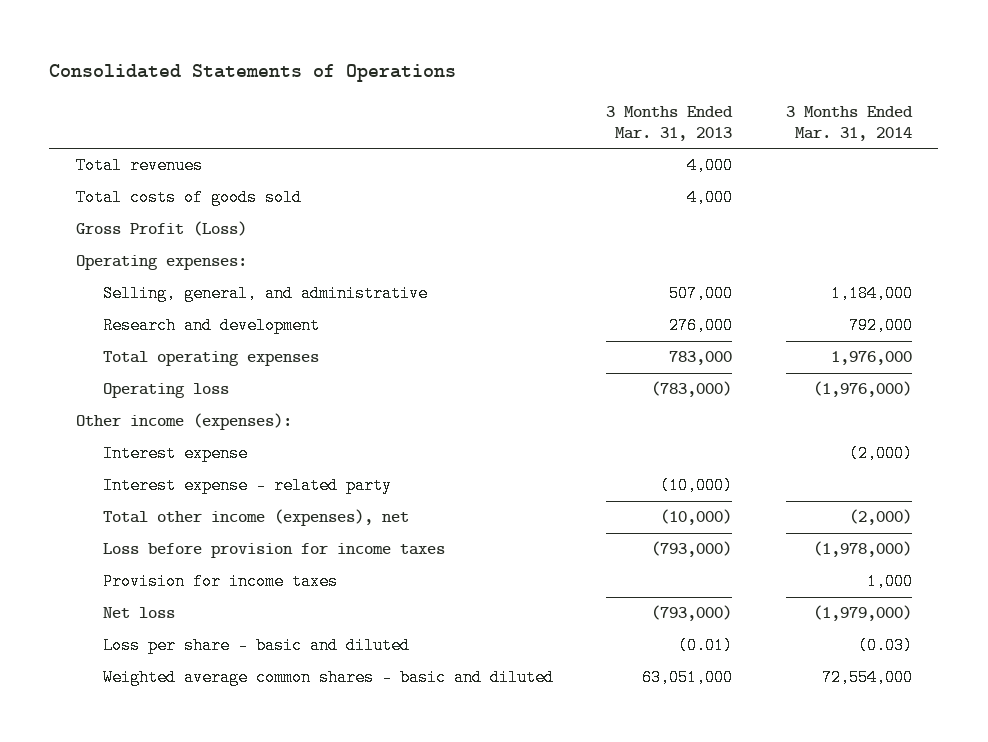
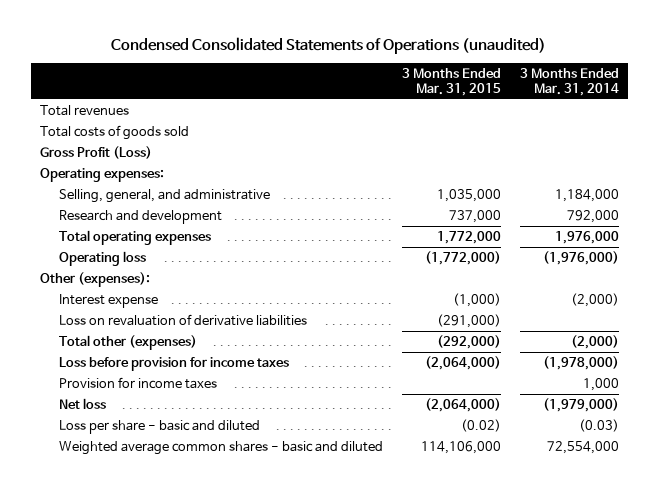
- Consolidated Statements of Operations
+ Condensed Consolidated Statements of Operations (unaudited)
- | 3 Months Ended Mar. 31, 2013 | 3 Months Ended Mar. 31, 2014
+ | 3 Months Ended Mar. 31, 2015 | 3 Months Ended Mar. 31, 2014
- Other income (expenses):
+ Other (expenses):
- Interest expense - related party | (10,000) |
- Total other income (expenses), net | (10,000) | (2,000)
+ Loss on revaluation of derivative liabilities | (291,000) |
+ Total other (expenses) | (292,000) | (2,000)

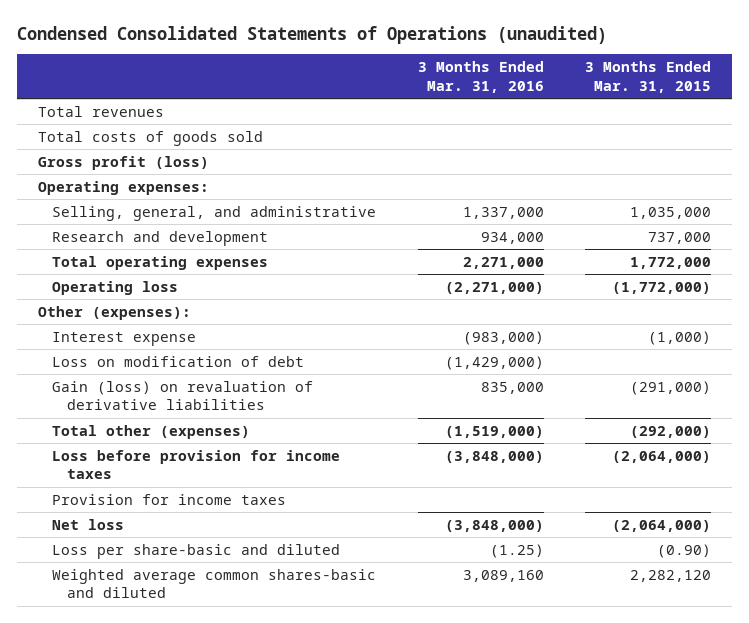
- | 3 Months Ended Mar. 31, 2015 | 3 Months Ended Mar. 31, 2014
+ | 3 Months Ended Mar. 31, 2016 | 3 Months Ended Mar. 31, 2015
- Gross Profit (Loss)
+ Gross profit (loss)
- Loss on revaluation of derivative liabilities | (291,000) |
+ Loss on modification of debt | (1,429,000) |
+ Gain (loss) on revaluation of derivative liabilities | 835,000 | (291,000)
- Loss per share - basic and diluted | (0.02) | (0.03)
- Weighted average common shares - basic and diluted | 114,106,000 | 72,554,000
+ Loss per share-basic and diluted | (1.25) | (0.90)
+ Weighted average common shares-basic and diluted | 3,089,160 | 2,282,120

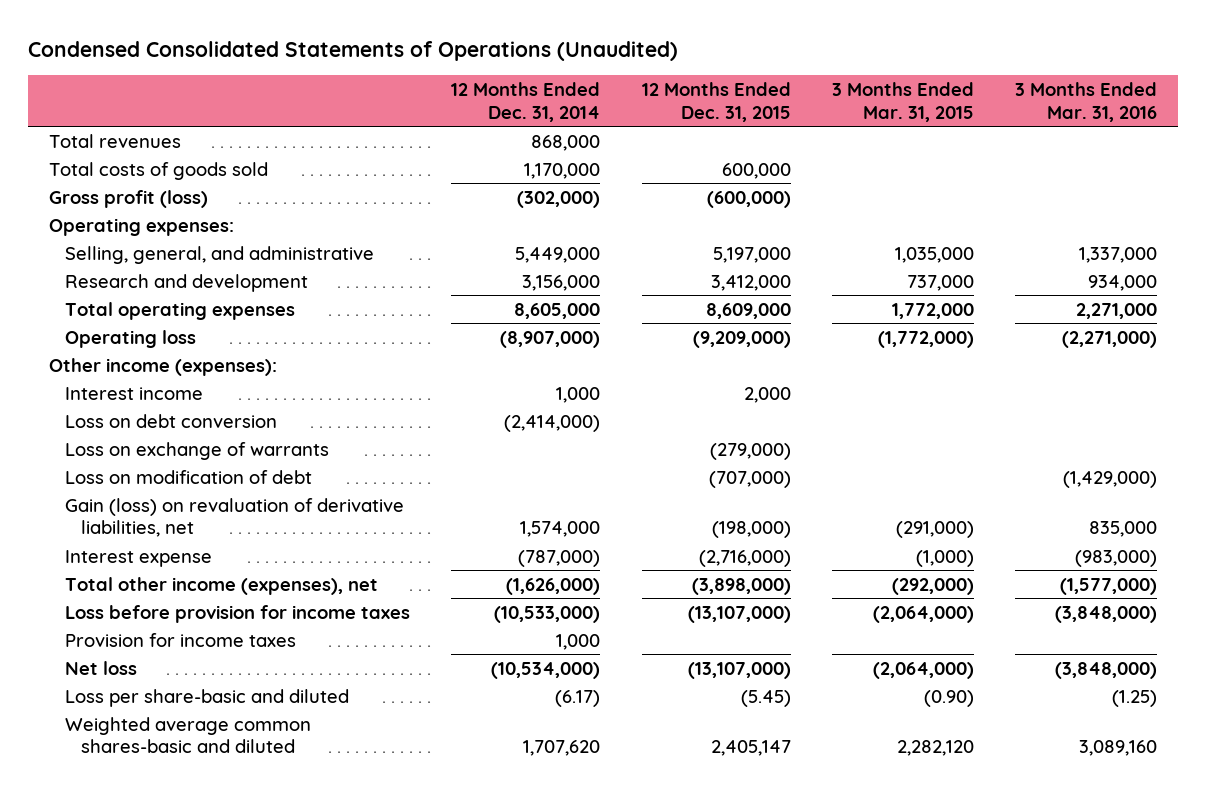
- Condensed Consolidated Statements of Operations (unaudited)
+ Condensed Consolidated Statements of Operations (Unaudited)
- | 3 Months Ended Mar. 31, 2016 | 3 Months Ended Mar. 31, 2015
+ | 12 Months Ended Dec. 31, 2014 | 12 Months Ended Dec. 31, 2015 | 3 Months Ended Mar. 31, 2015 | 3 Months Ended Mar. 31, 2016
- Other (expenses):
+ Other income (expenses):
+ Interest income | 1,000 | 2,000 | |
+ Loss on debt conversion | (2,414,000) | | |
+ Loss on exchange of warrants | | (279,000) | |
- Gain (loss) on revaluation of derivative liabilities | 835,000 | (291,000)
- Total other (expenses) | (1,519,000) | (292,000)
+ Gain (loss) on revaluation of derivative liabilities, net | 1,574,000 | (198,000) | (291,000) | 835,000
moved down: Interest expense | (787,000) | (2,716,000) | (1,000) | (983,000)
+ Total other income (expenses), net | (1,626,000) | (3,898,000) | (292,000) | (1,577,000)

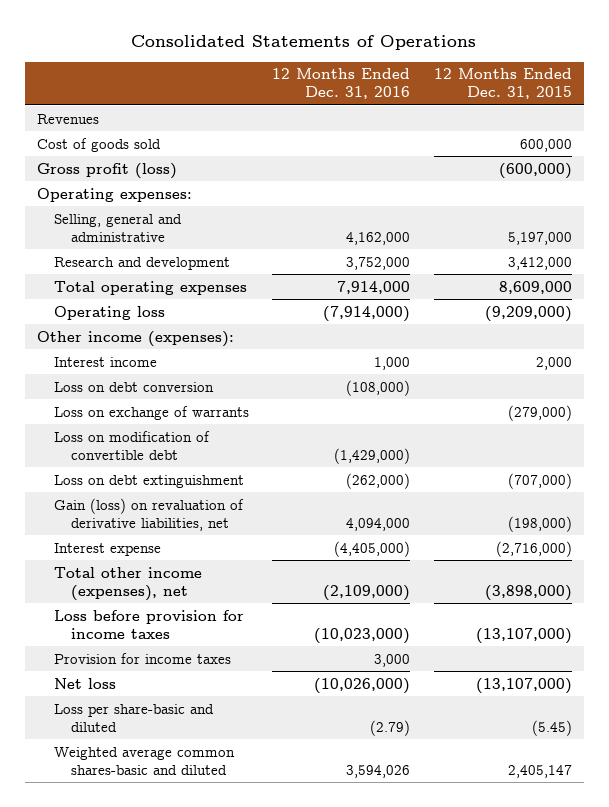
- Condensed Consolidated Statements of Operations (Unaudited)
+ Consolidated Statements of Operations
- | 12 Months Ended Dec. 31, 2014 | 12 Months Ended Dec. 31, 2015 | 3 Months Ended Mar. 31, 2015 | 3 Months Ended Mar. 31, 2016
+ | 12 Months Ended Dec. 31, 2016 | 12 Months Ended Dec. 31, 2015
- Total revenues | 868,000 | | |
- Total costs of goods sold | 1,170,000 | 600,000 | |
+ Revenues
+ Cost of goods sold | | 600,000
- Selling, general, and administrative | 5,449,000 | 5,197,000 | 1,035,000 | 1,337,000
+ Selling, general and administrative | 4,162,000 | 5,197,000
- Loss on modification of debt | | (707,000) | | (1,429,000)
+ Loss on modification of convertible debt | (1,429,000) |
+ Loss on debt extinguishment | (262,000) | (707,000)

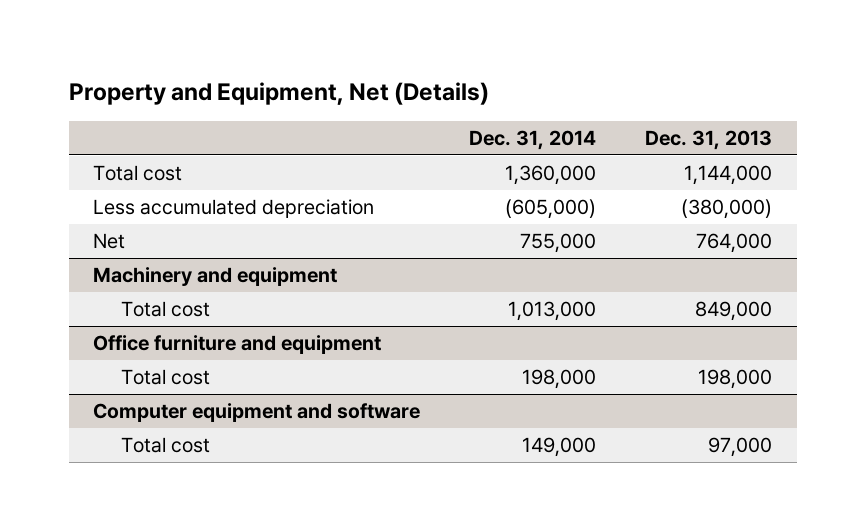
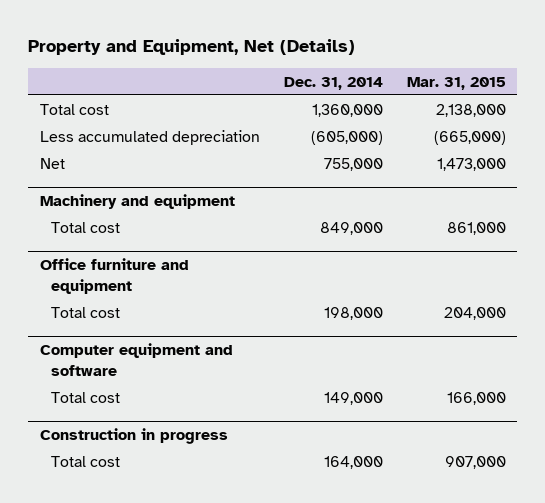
- | Dec. 31, 2014 | Dec. 31, 2013
+ | Dec. 31, 2014 | Mar. 31, 2015
@ Machinery and equipment
- Total cost | 1,013,000 | 849,000
+ Total cost | 849,000 | 861,000
+ Construction in progress
+ Total cost | 164,000 | 907,000

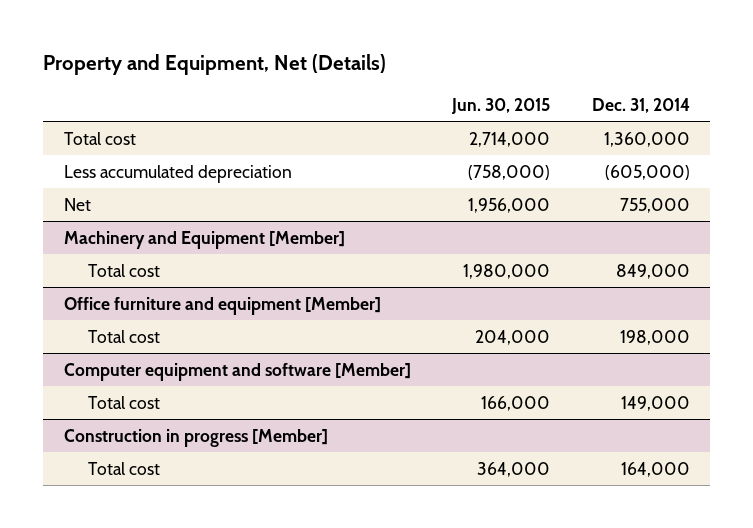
- | Dec. 31, 2014 | Mar. 31, 2015
+ | Jun. 30, 2015 | Dec. 31, 2014
- Machinery and equipment
+ Machinery and Equipment [Member]
- Office furniture and equipment
+ Office furniture and equipment [Member]
- Computer equipment and software
+ Computer equipment and software [Member]
- Construction in progress
+ Construction in progress [Member]

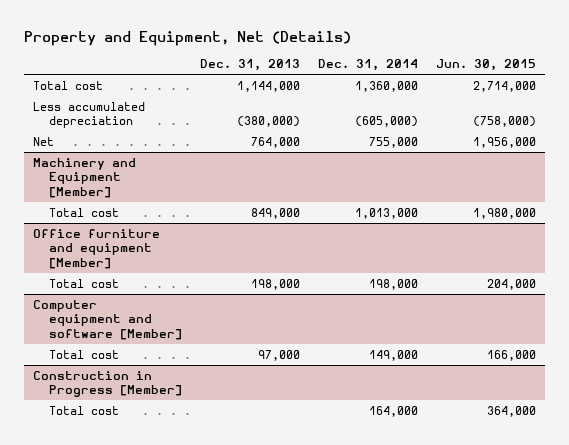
- | Jun. 30, 2015 | Dec. 31, 2014
+ | Dec. 31, 2013 | Dec. 31, 2014 | Jun. 30, 2015
@ Machinery and Equipment [Member]
- Total cost | 1,980,000 | 849,000
+ Total cost | 849,000 | 1,013,000 | 1,980,000
- Construction in progress [Member]
+ Construction in Progress [Member]

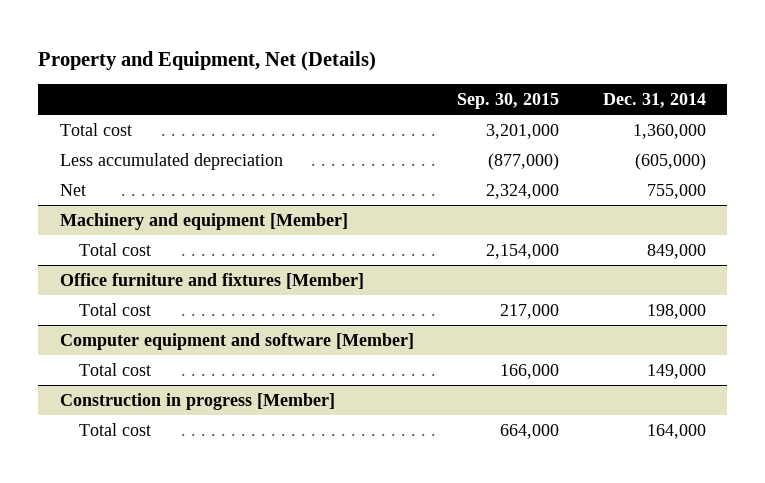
- | Dec. 31, 2013 | Dec. 31, 2014 | Jun. 30, 2015
+ | Sep. 30, 2015 | Dec. 31, 2014
- Machinery and Equipment [Member]
- Total cost | 849,000 | 1,013,000 | 1,980,000
- Office furniture and equipment [Member]
+ Machinery and equipment [Member]
+ Total cost | 2,154,000 | 849,000
+ Office furniture and fixtures [Member]
- Construction in Progress [Member]
+ Construction in progress [Member]

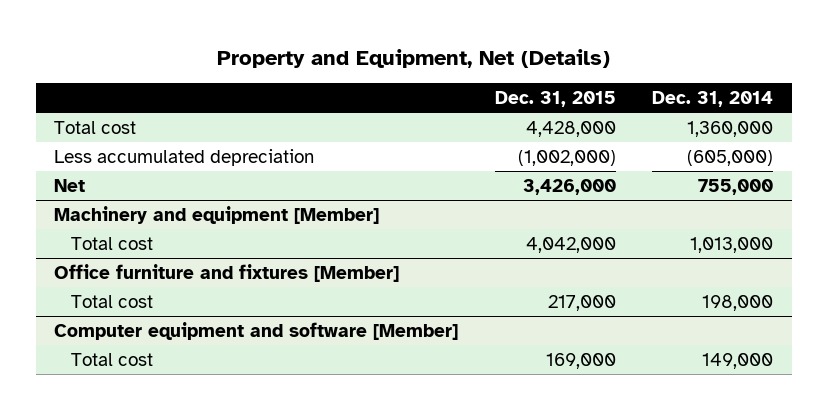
- | Sep. 30, 2015 | Dec. 31, 2014
+ | Dec. 31, 2015 | Dec. 31, 2014
@ Machinery and equipment [Member]
- Total cost | 2,154,000 | 849,000
+ Total cost | 4,042,000 | 1,013,000
- Construction in progress [Member]
- Total cost | 664,000 | 164,000

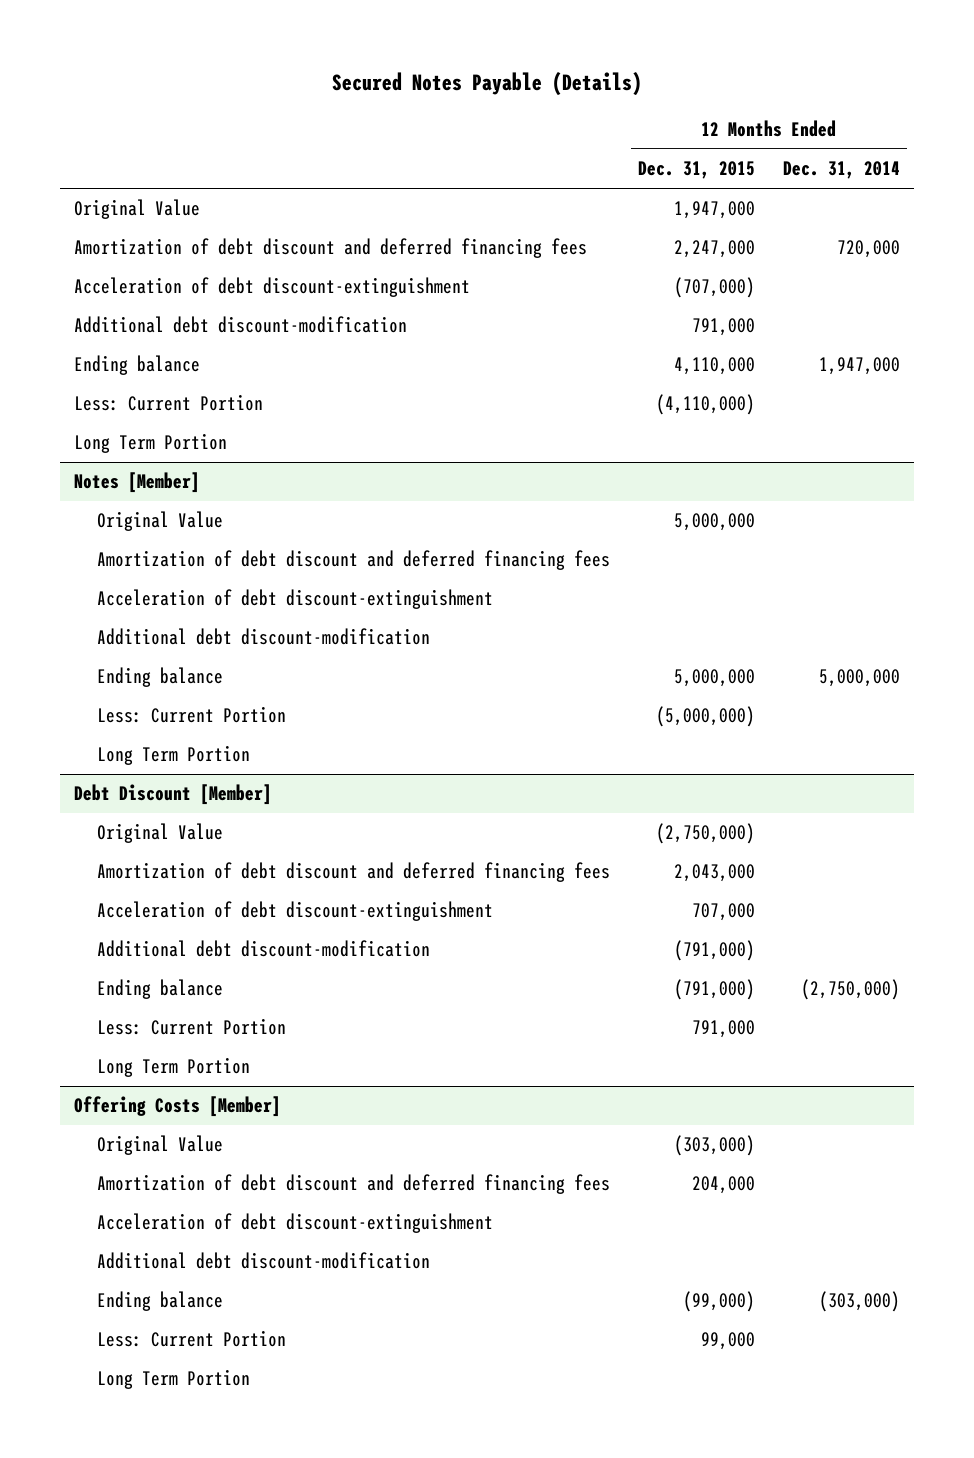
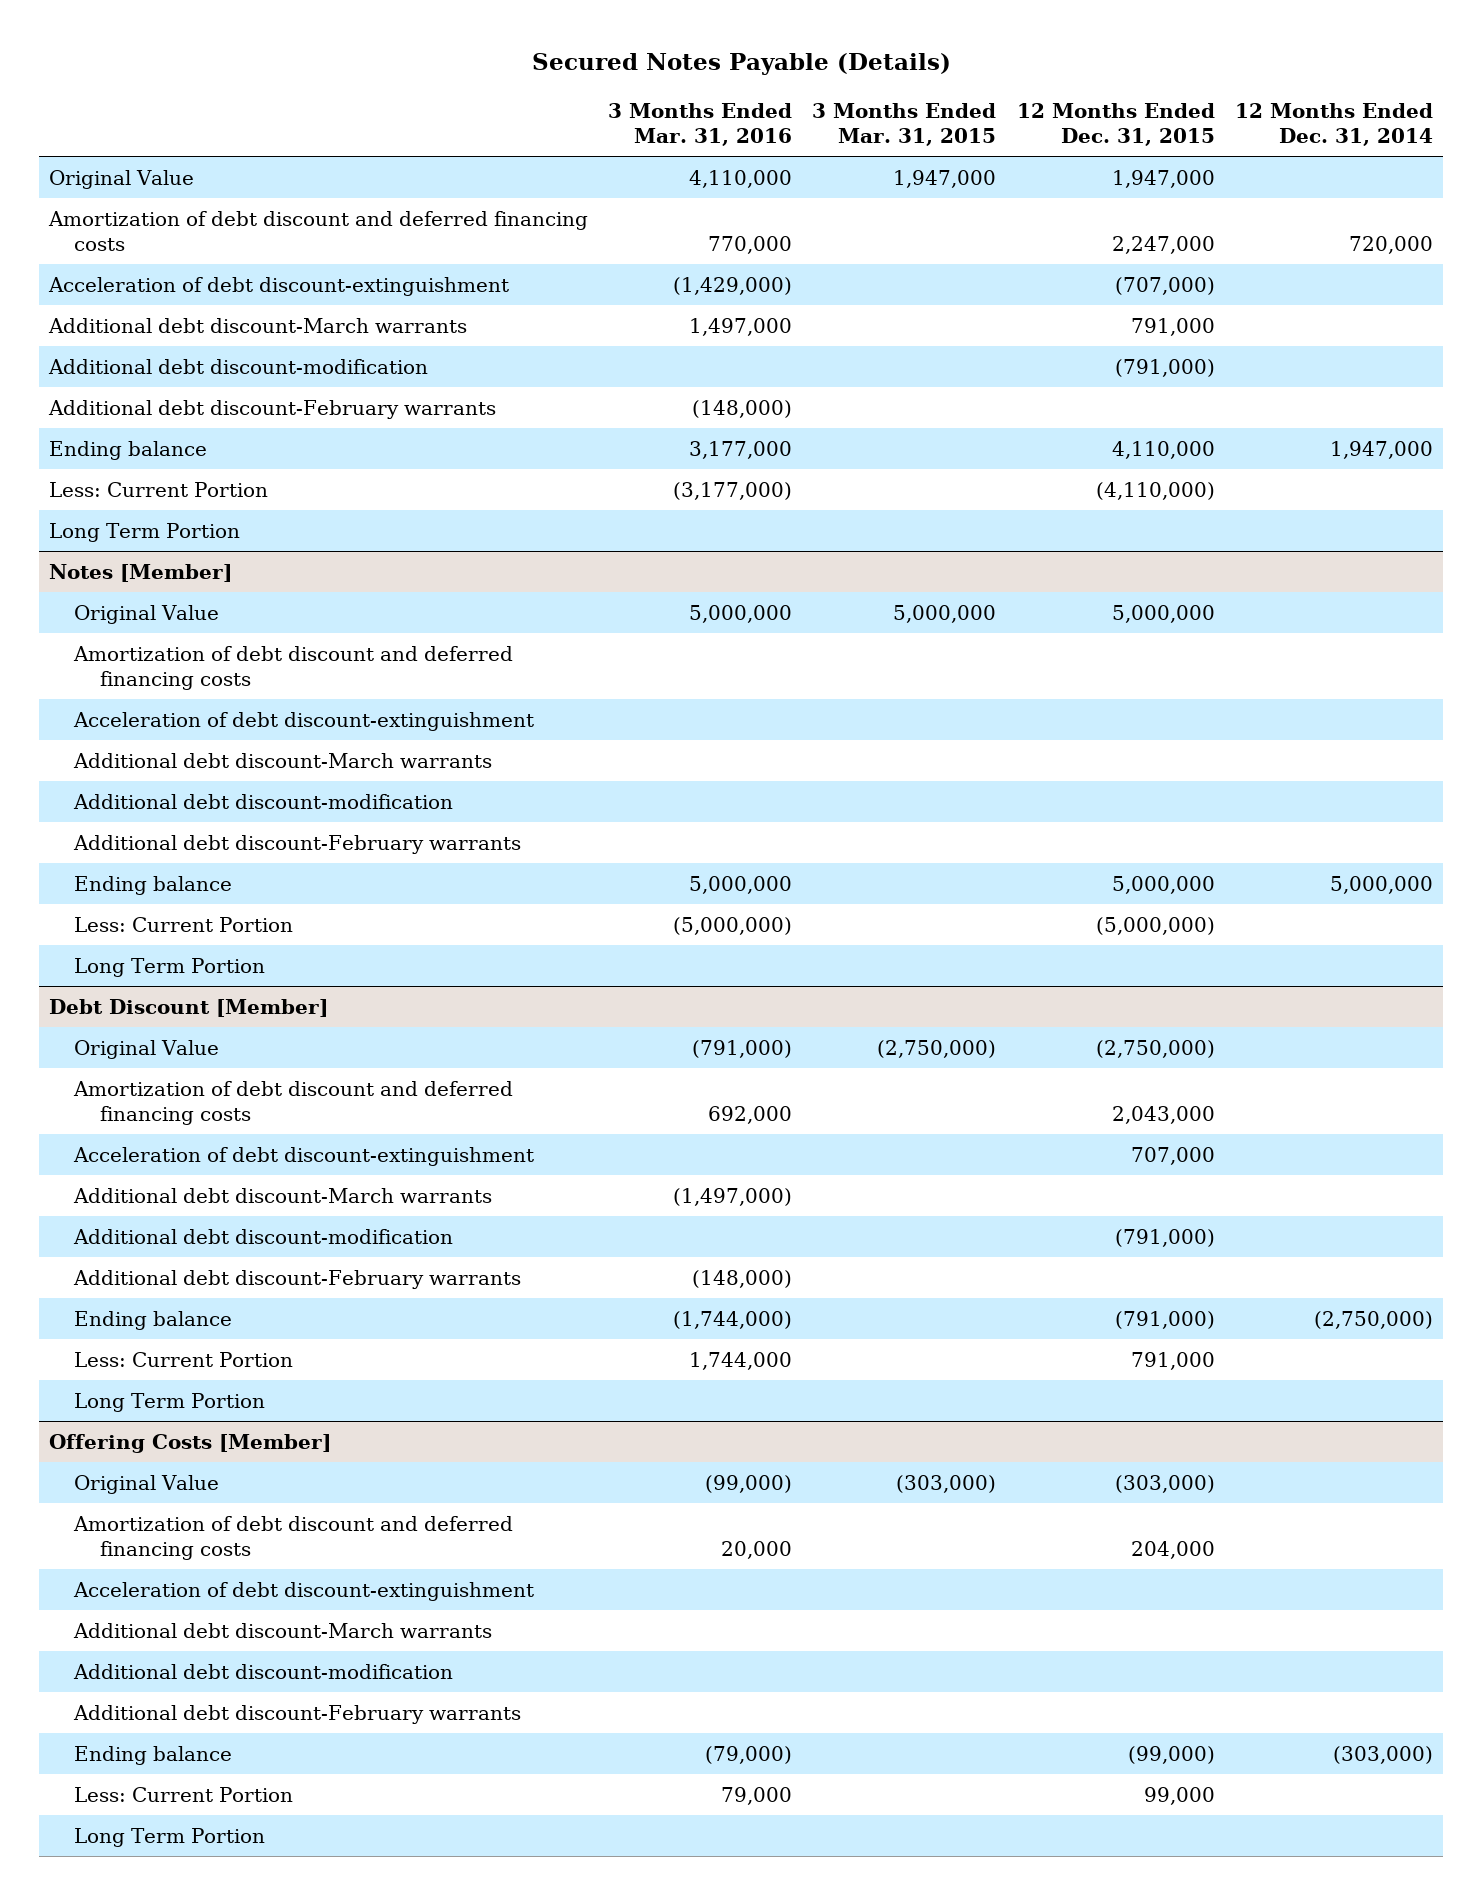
- | 12 Months Ended Dec. 31, 2015 | 12 Months Ended Dec. 31, 2014
+ | 3 Months Ended Mar. 31, 2016 | 3 Months Ended Mar. 31, 2015 | 12 Months Ended Dec. 31, 2015 | 12 Months Ended Dec. 31, 2014
- Amortization of debt discount and deferred financing fees | 2,247,000 | 720,000
+ Amortization of debt discount and deferred financing costs | 770,000 | | 2,247,000 | 720,000
- Additional debt discount-modification | 791,000 |
+ Additional debt discount-March warrants | 1,497,000 | | 791,000 |
+ Additional debt discount-modification | | | (791,000) |
+ Additional debt discount-February warrants | (148,000) | | |
@ Notes [Member]
- Amortization of debt discount and deferred financing fees
+ Amortization of debt discount and deferred financing costs
+ Additional debt discount-March warrants
+ Additional debt discount-February warrants
@ Debt Discount [Member]
- Amortization of debt discount and deferred financing fees | 2,043,000 |
+ Amortization of debt discount and deferred financing costs | 692,000 | | 2,043,000 |
+ Additional debt discount-March warrants | (1,497,000) | | |
+ Additional debt discount-February warrants | (148,000) | | |
@ Offering Costs [Member]
- Amortization of debt discount and deferred financing fees | 204,000 |
+ Amortization of debt discount and deferred financing costs | 20,000 | | 204,000 |
+ Additional debt discount-March warrants
+ Additional debt discount-February warrants

